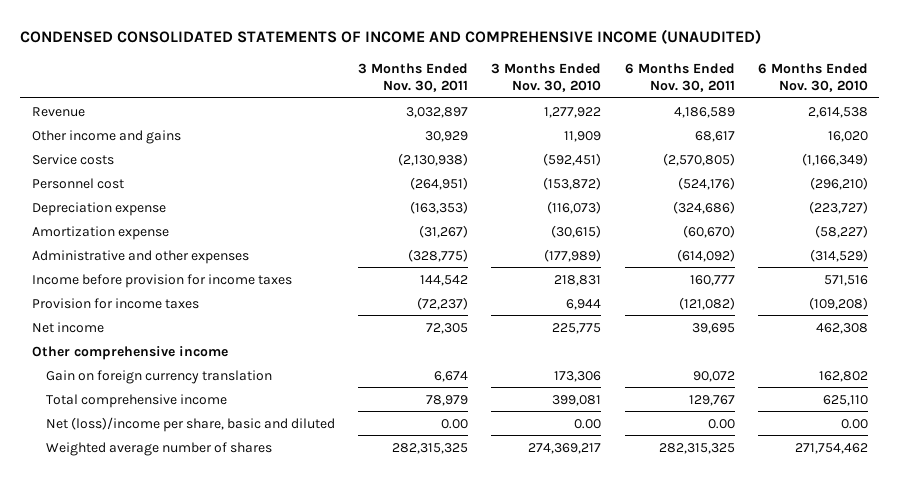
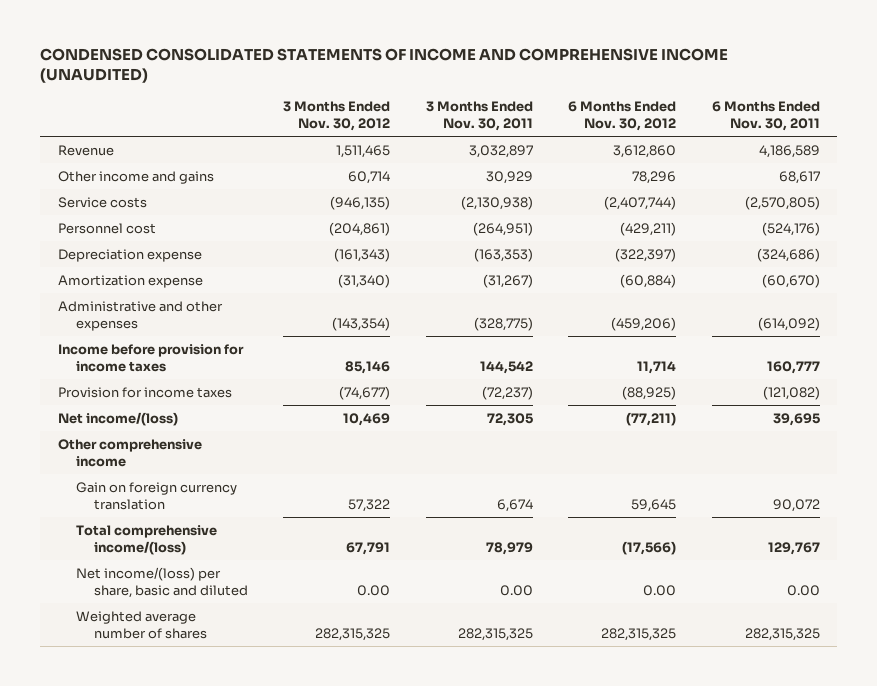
- | 3 Months Ended Nov. 30, 2011 | 3 Months Ended Nov. 30, 2010 | 6 Months Ended Nov. 30, 2011 | 6 Months Ended Nov. 30, 2010
+ | 3 Months Ended Nov. 30, 2012 | 3 Months Ended Nov. 30, 2011 | 6 Months Ended Nov. 30, 2012 | 6 Months Ended Nov. 30, 2011
- Net income | 72,305 | 225,775 | 39,695 | 462,308
+ Net income/(loss) | 10,469 | 72,305 | (77,211) | 39,695
- Total comprehensive income | 78,979 | 399,081 | 129,767 | 625,110
- Net (loss)/income per share, basic and diluted | 0.00 | 0.00 | 0.00 | 0.00
+ Total comprehensive income/(loss) | 67,791 | 78,979 | (17,566) | 129,767
+ Net income/(loss) per share, basic and diluted | 0.00 | 0.00 | 0.00 | 0.00

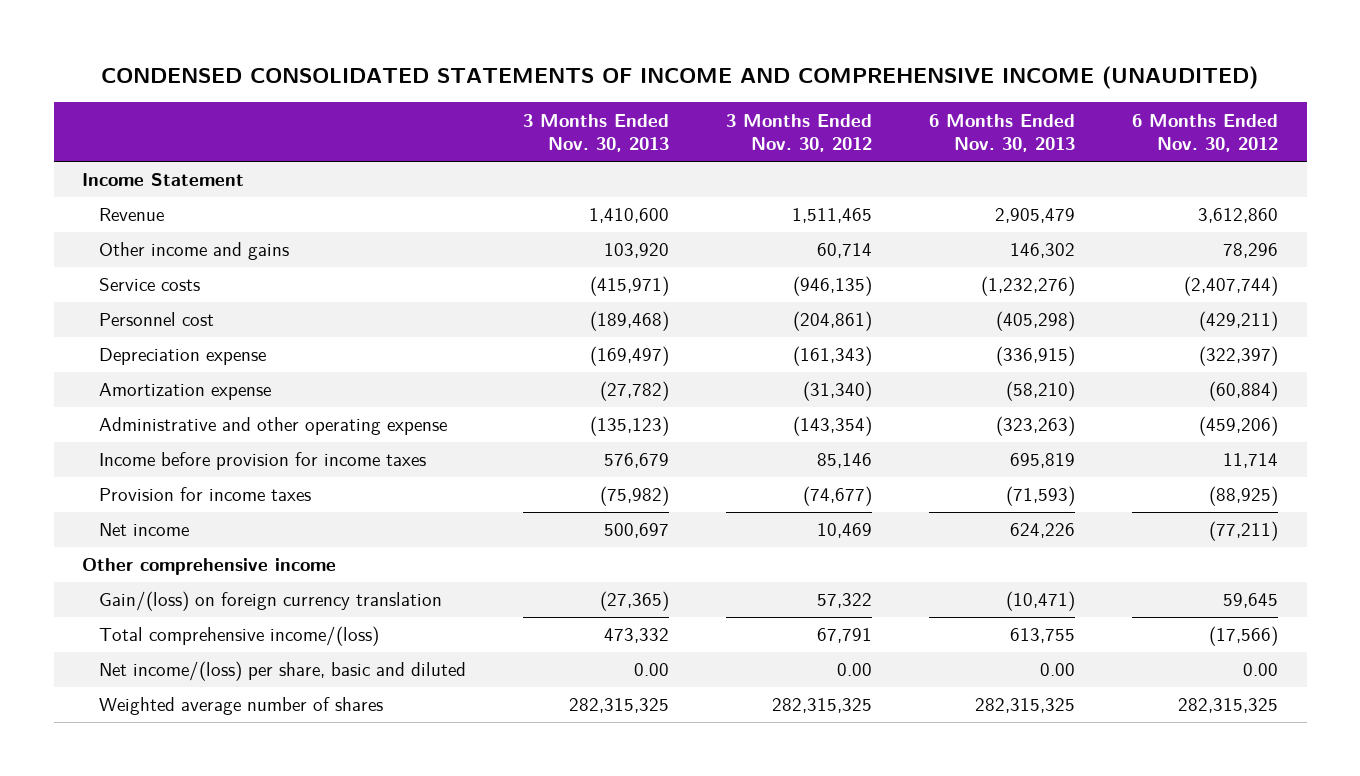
- | 3 Months Ended Nov. 30, 2012 | 3 Months Ended Nov. 30, 2011 | 6 Months Ended Nov. 30, 2012 | 6 Months Ended Nov. 30, 2011
+ | 3 Months Ended Nov. 30, 2013 | 3 Months Ended Nov. 30, 2012 | 6 Months Ended Nov. 30, 2013 | 6 Months Ended Nov. 30, 2012
+ Income Statement
- Administrative and other expenses | (143,354) | (328,775) | (459,206) | (614,092)
+ Administrative and other operating expense | (135,123) | (143,354) | (323,263) | (459,206)
- Net income/(loss) | 10,469 | 72,305 | (77,211) | 39,695
+ Net income | 500,697 | 10,469 | 624,226 | (77,211)
- Gain on foreign currency translation | 57,322 | 6,674 | 59,645 | 90,072
+ Gain/(loss) on foreign currency translation | (27,365) | 57,322 | (10,471) | 59,645

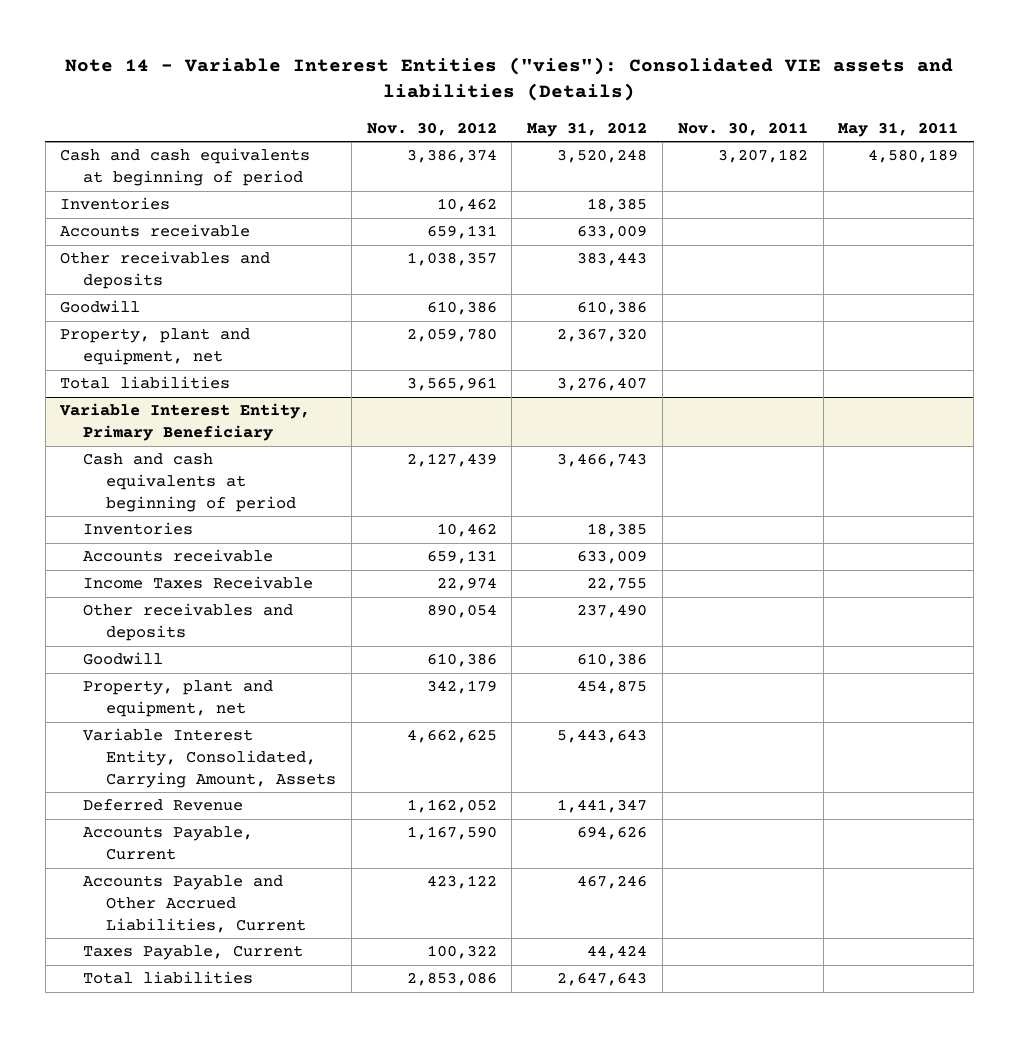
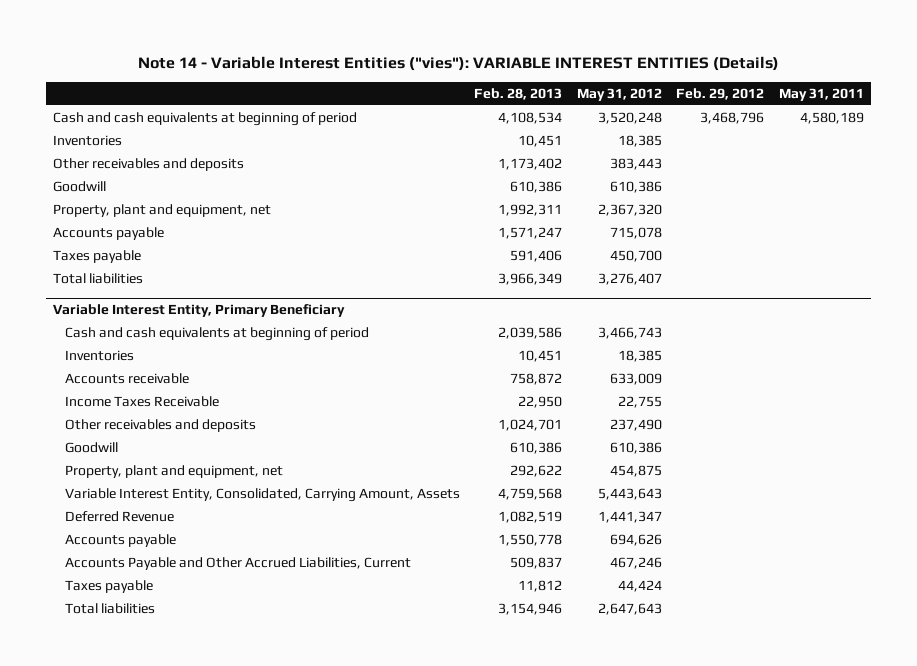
- Note 14 - Variable Interest Entities ("vies"): Consolidated VIE assets and liabilities (Details)
+ Note 14 - Variable Interest Entities ("vies"): VARIABLE INTEREST ENTITIES (Details)
- | Nov. 30, 2012 | May 31, 2012 | Nov. 30, 2011 | May 31, 2011
+ | Feb. 28, 2013 | May 31, 2012 | Feb. 29, 2012 | May 31, 2011
- Accounts receivable | 659,131 | 633,009 | |
+ Accounts payable | 1,571,247 | 715,078 | |
+ Taxes payable | 591,406 | 450,700 | |
@ Variable Interest Entity, Primary Beneficiary
- Accounts Payable, Current | 1,167,590 | 694,626 | |
+ Accounts payable | 1,550,778 | 694,626 | |
- Taxes Payable, Current | 100,322 | 44,424 | |
+ Taxes payable | 11,812 | 44,424 | |

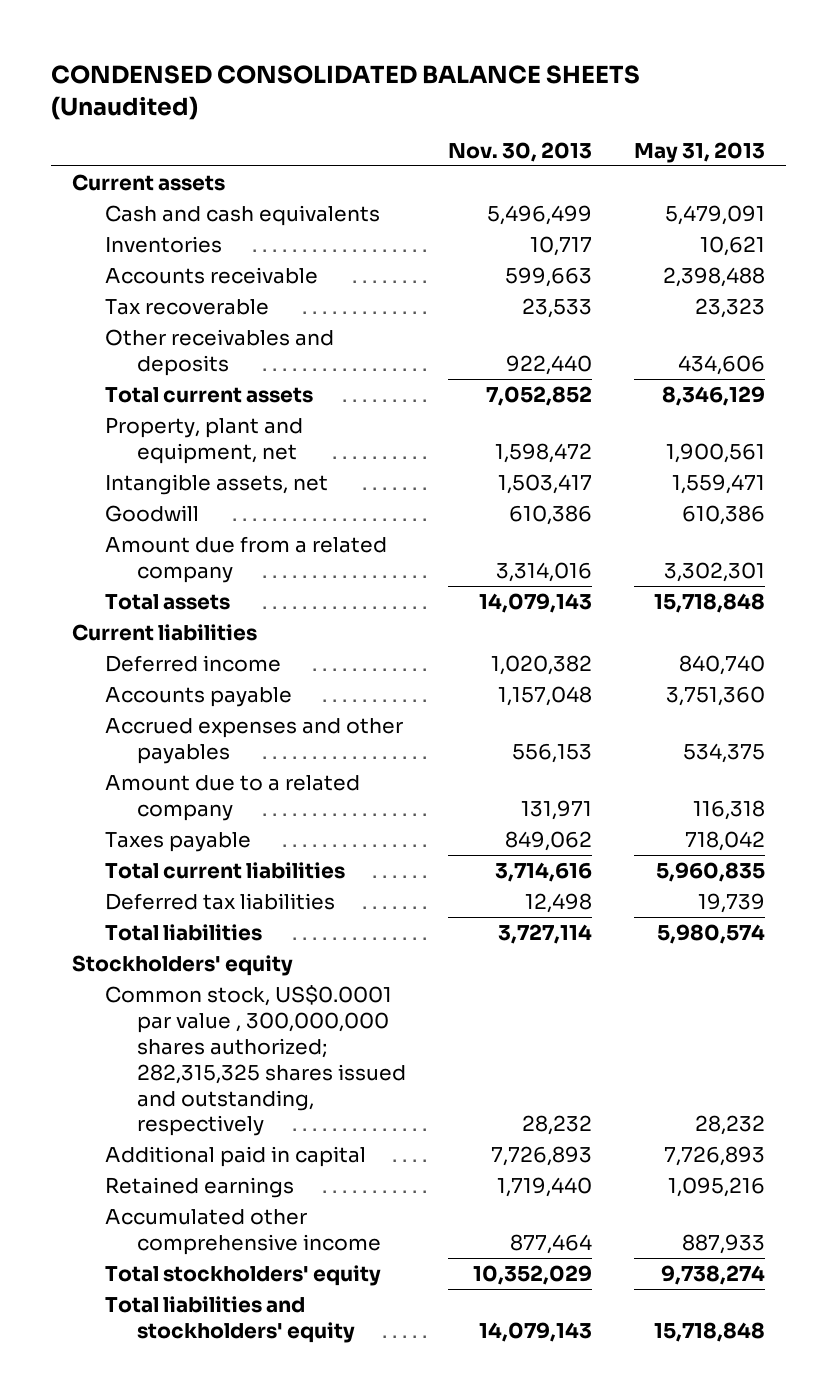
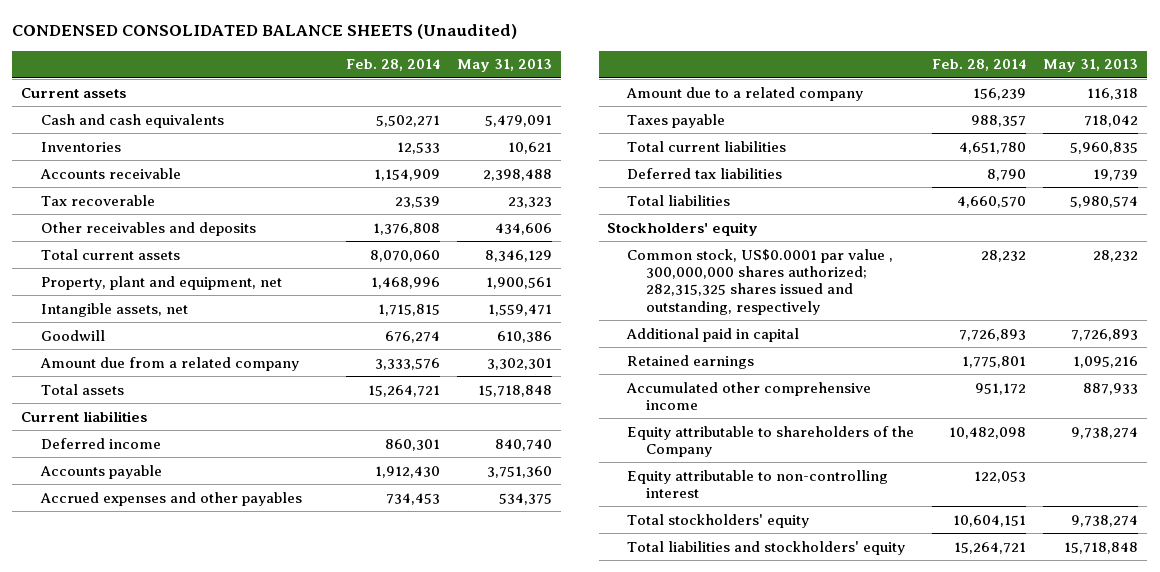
- | Nov. 30, 2013 | May 31, 2013
+ | Feb. 28, 2014 | May 31, 2013
+ Equity attributable to shareholders of the Company | 10,482,098 | 9,738,274
+ Equity attributable to non-controlling interest | 122,053 |

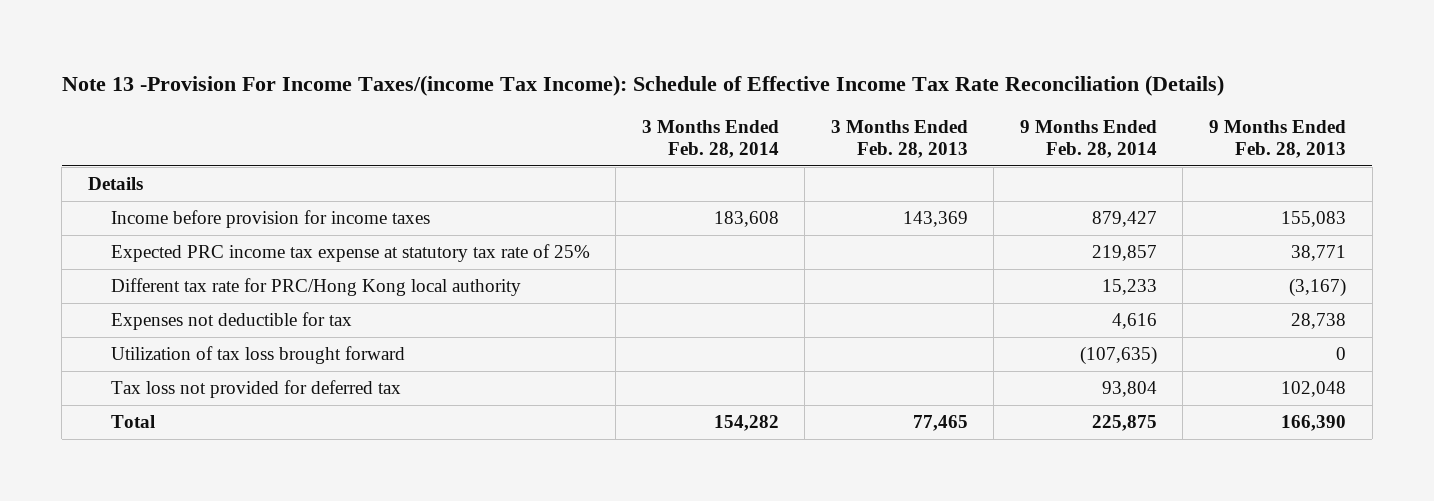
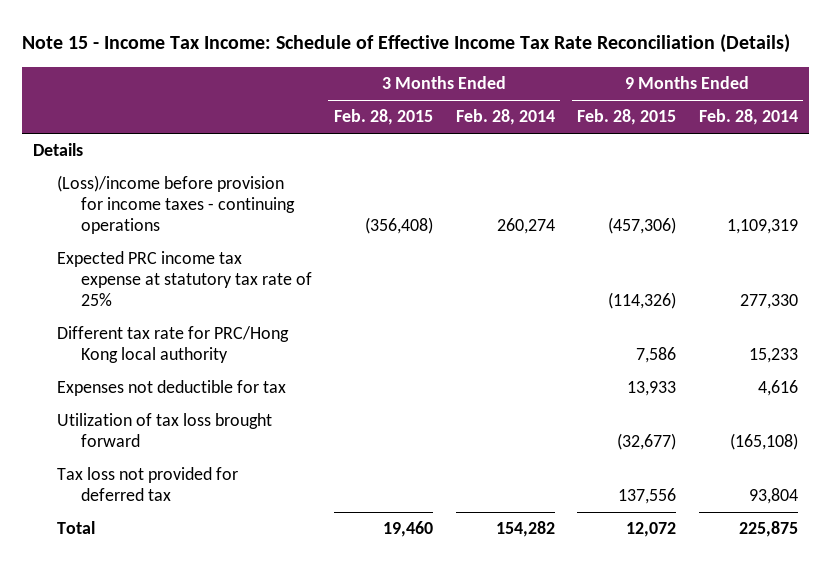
- Note 13 -Provision For Income Taxes/(income Tax Income): Schedule of Effective Income Tax Rate Reconciliation (Details)
+ Note 15 - Income Tax Income: Schedule of Effective Income Tax Rate Reconciliation (Details)
- | 3 Months Ended Feb. 28, 2014 | 3 Months Ended Feb. 28, 2013 | 9 Months Ended Feb. 28, 2014 | 9 Months Ended Feb. 28, 2013
+ | 3 Months Ended Feb. 28, 2015 | 3 Months Ended Feb. 28, 2014 | 9 Months Ended Feb. 28, 2015 | 9 Months Ended Feb. 28, 2014
- Income before provision for income taxes | 183,608 | 143,369 | 879,427 | 155,083
- Expected PRC income tax expense at statutory tax rate of 25% | | | 219,857 | 38,771
+ (Loss)/income before provision for income taxes - continuing operations | (356,408) | 260,274 | (457,306) | 1,109,319
+ Expected PRC income tax expense at statutory tax rate of 25% | | | (114,326) | 277,330
- Utilization of tax loss brought forward | | | (107,635) | 0
+ Utilization of tax loss brought forward | | | (32,677) | (165,108)

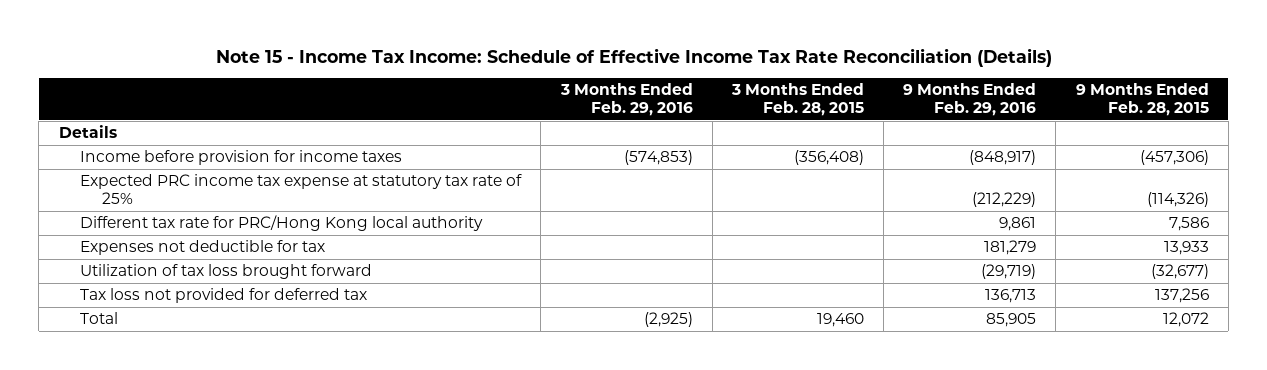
- | 3 Months Ended Feb. 28, 2015 | 3 Months Ended Feb. 28, 2014 | 9 Months Ended Feb. 28, 2015 | 9 Months Ended Feb. 28, 2014
+ | 3 Months Ended Feb. 29, 2016 | 3 Months Ended Feb. 28, 2015 | 9 Months Ended Feb. 29, 2016 | 9 Months Ended Feb. 28, 2015
- (Loss)/income before provision for income taxes - continuing operations | (356,408) | 260,274 | (457,306) | 1,109,319
+ Income before provision for income taxes | (574,853) | (356,408) | (848,917) | (457,306)
- Tax loss not provided for deferred tax | | | 137,556 | 93,804
+ Tax loss not provided for deferred tax | | | 136,713 | 137,256

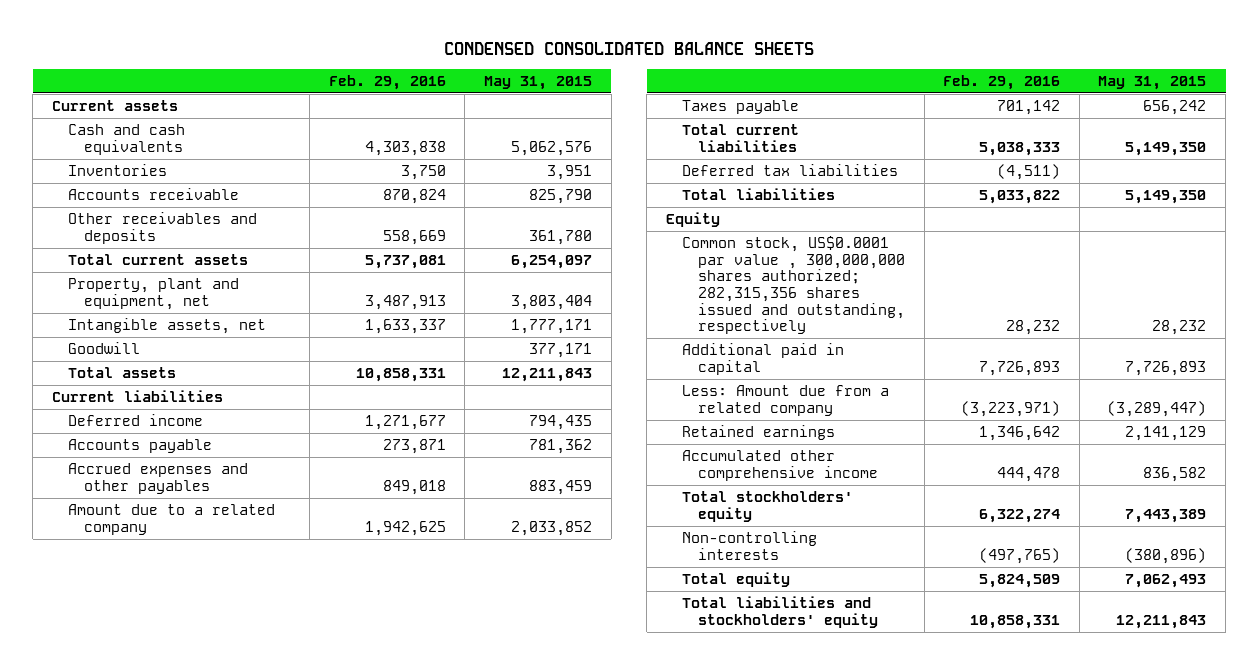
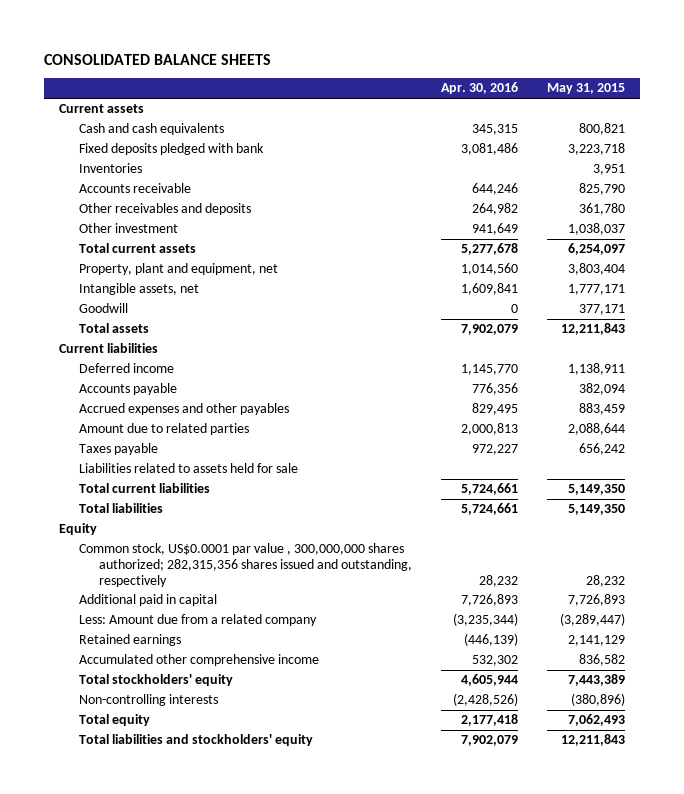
- CONDENSED CONSOLIDATED BALANCE SHEETS
+ CONSOLIDATED BALANCE SHEETS
- | Feb. 29, 2016 | May 31, 2015
+ | Apr. 30, 2016 | May 31, 2015
- Cash and cash equivalents | 4,303,838 | 5,062,576
+ Cash and cash equivalents | 345,315 | 800,821
+ Fixed deposits pledged with bank | 3,081,486 | 3,223,718
+ Other investment | 941,649 | 1,038,037
- Deferred income | 1,271,677 | 794,435
- Accounts payable | 273,871 | 781,362
+ Deferred income | 1,145,770 | 1,138,911
+ Accounts payable | 776,356 | 382,094
- Amount due to a related company | 1,942,625 | 2,033,852
+ Amount due to related parties | 2,000,813 | 2,088,644
+ Liabilities related to assets held for sale
- Deferred tax liabilities | (4,511) |

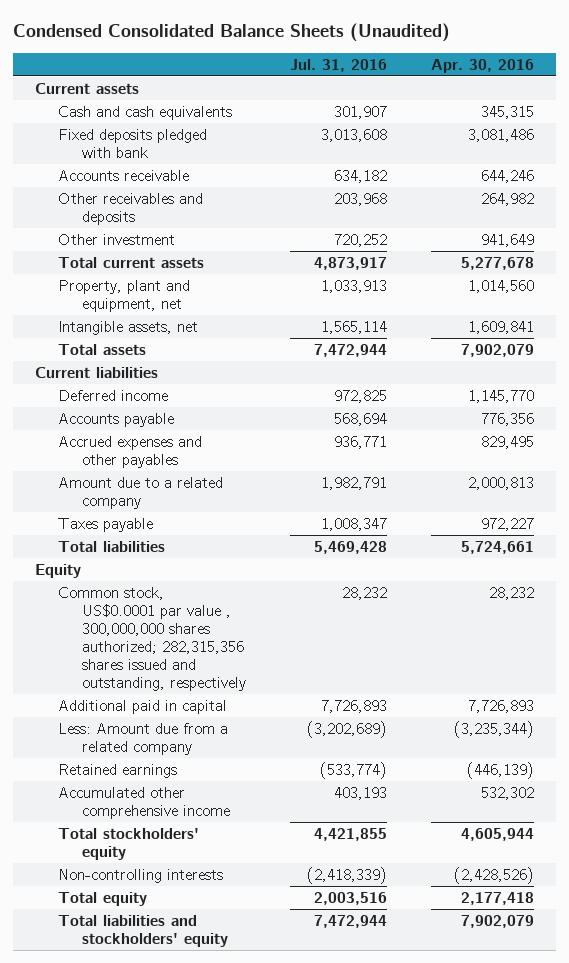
- CONSOLIDATED BALANCE SHEETS
+ Condensed Consolidated Balance Sheets (Unaudited)
- | Apr. 30, 2016 | May 31, 2015
+ | Jul. 31, 2016 | Apr. 30, 2016
- Inventories | | 3,951
- Goodwill | 0 | 377,171
- Amount due to related parties | 2,000,813 | 2,088,644
+ Amount due to a related company | 1,982,791 | 2,000,813
- Liabilities related to assets held for sale
- Total current liabilities | 5,724,661 | 5,149,350

